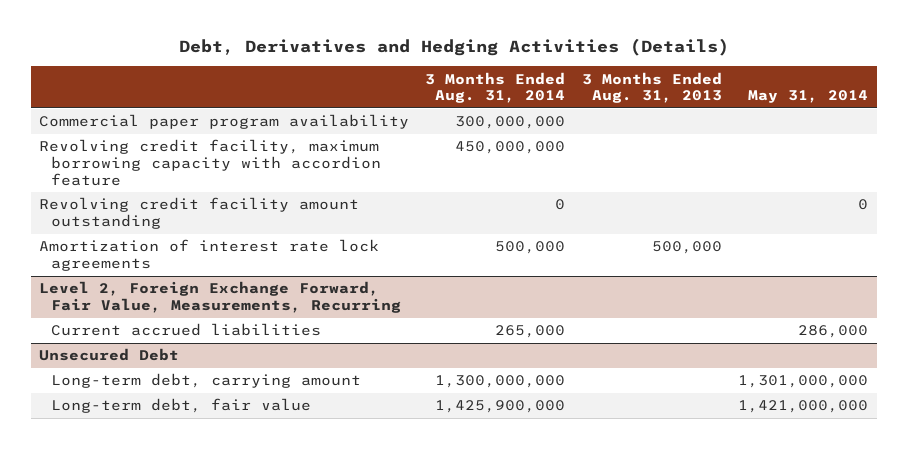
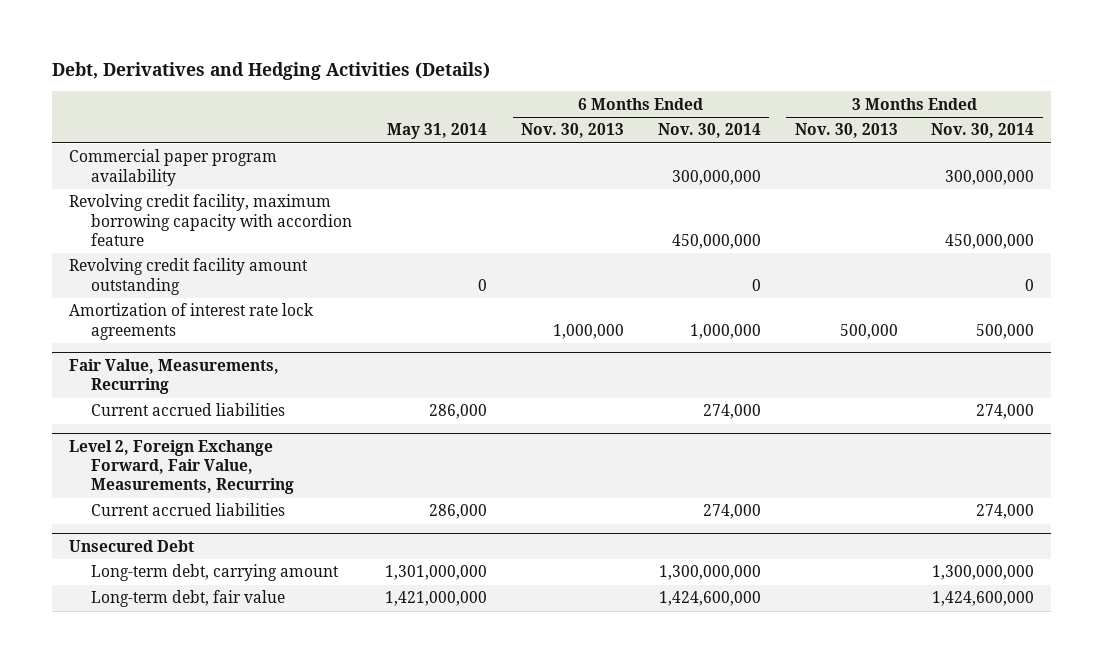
- | 3 Months Ended Aug. 31, 2014 | 3 Months Ended Aug. 31, 2013 | May 31, 2014
+ | May 31, 2014 | 6 Months Ended Nov. 30, 2013 | 6 Months Ended Nov. 30, 2014 | 3 Months Ended Nov. 30, 2013 | 3 Months Ended Nov. 30, 2014
+ Fair Value, Measurements, Recurring
+ Current accrued liabilities | 286,000 | | 274,000 | | 274,000

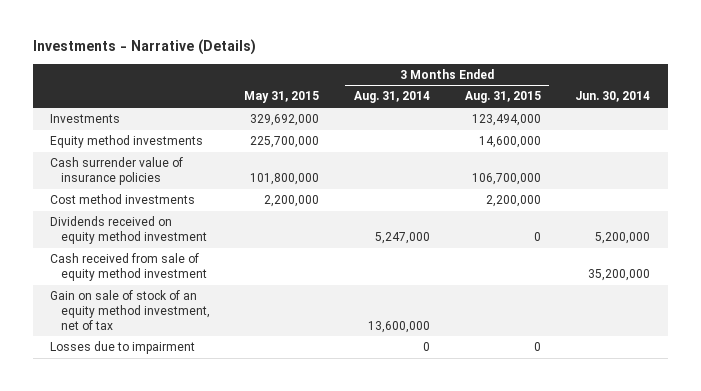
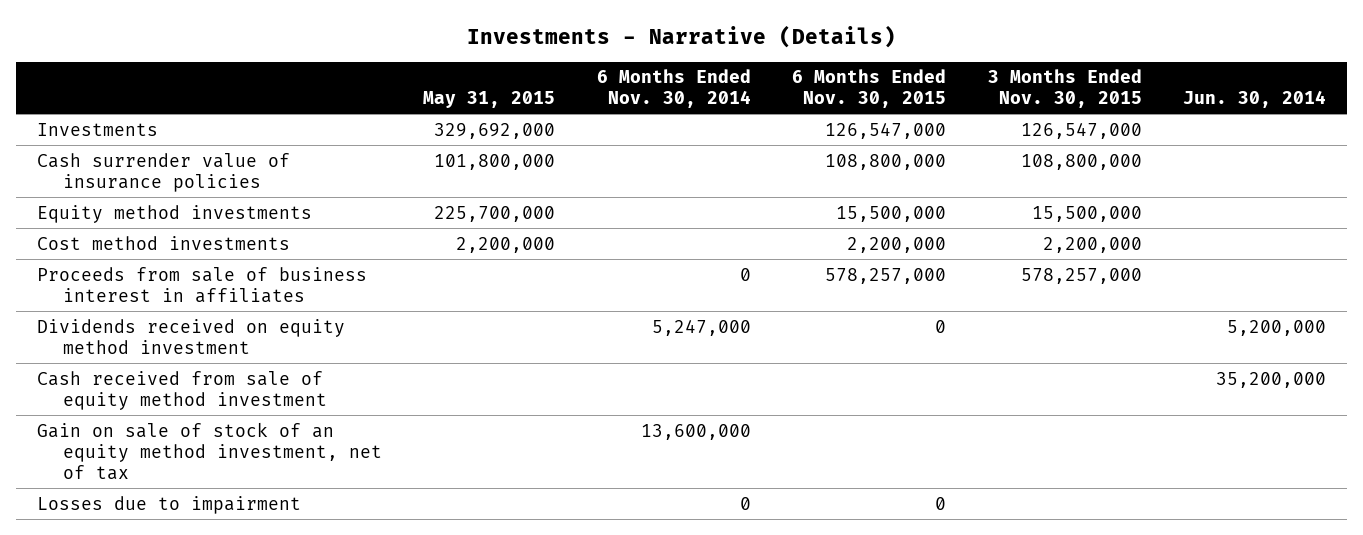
- | May 31, 2015 | 3 Months Ended Aug. 31, 2014 | 3 Months Ended Aug. 31, 2015 | Jun. 30, 2014
+ | May 31, 2015 | 6 Months Ended Nov. 30, 2014 | 6 Months Ended Nov. 30, 2015 | 3 Months Ended Nov. 30, 2015 | Jun. 30, 2014
moved down: Equity method investments | 225,700,000 | | 15,500,000 | 15,500,000 |
+ Proceeds from sale of business interest in affiliates | | 0 | 578,257,000 | 578,257,000 |

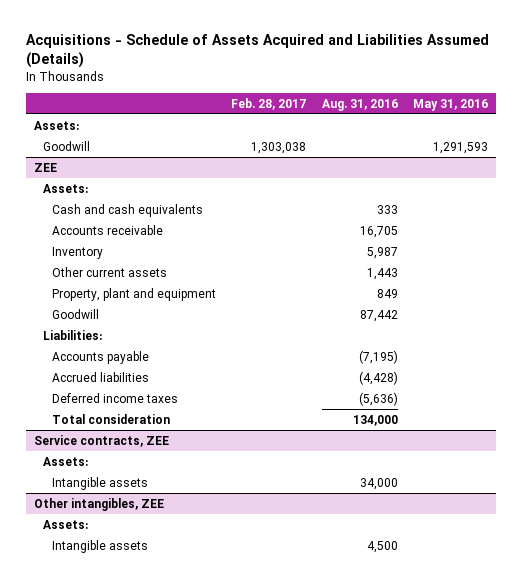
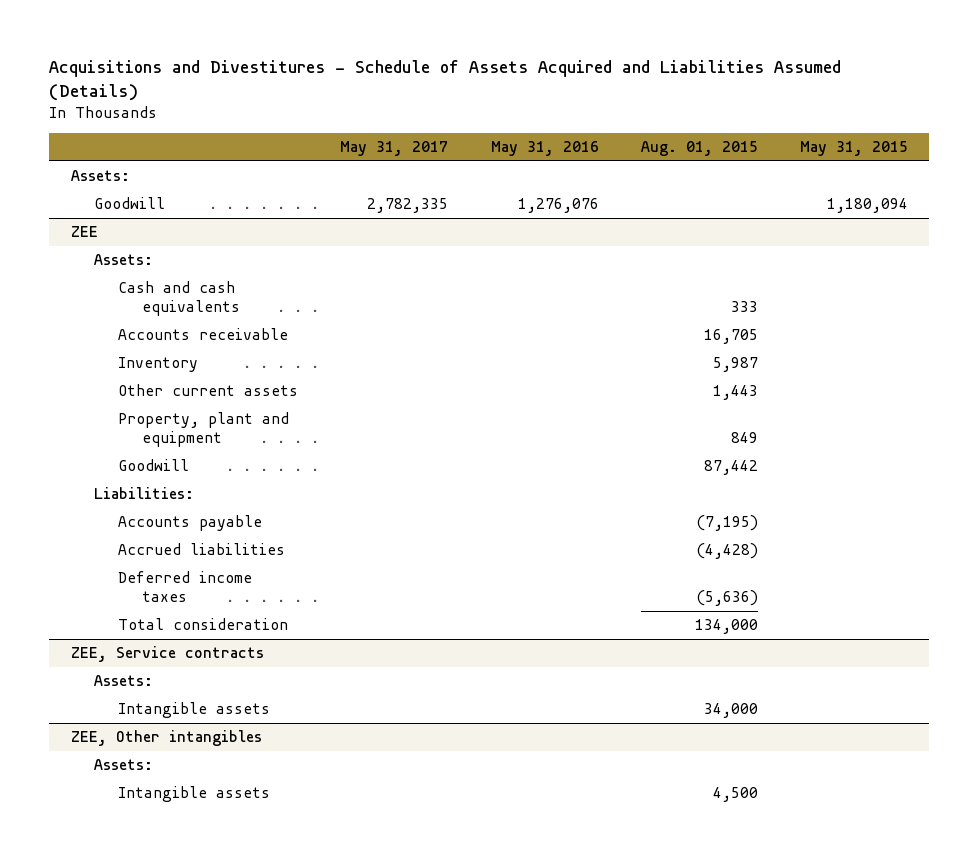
- Acquisitions - Schedule of Assets Acquired and Liabilities Assumed (Details)
+ Acquisitions and Divestitures - Schedule of Assets Acquired and Liabilities Assumed (Details)
- | Feb. 28, 2017 | Aug. 31, 2016 | May 31, 2016
+ | May 31, 2017 | May 31, 2016 | Aug. 01, 2015 | May 31, 2015
- Goodwill | 1,303,038 | | 1,291,593
+ Goodwill | 2,782,335 | 1,276,076 | | 1,180,094
- Service contracts, ZEE
+ ZEE, Service contracts
- Other intangibles, ZEE
+ ZEE, Other intangibles

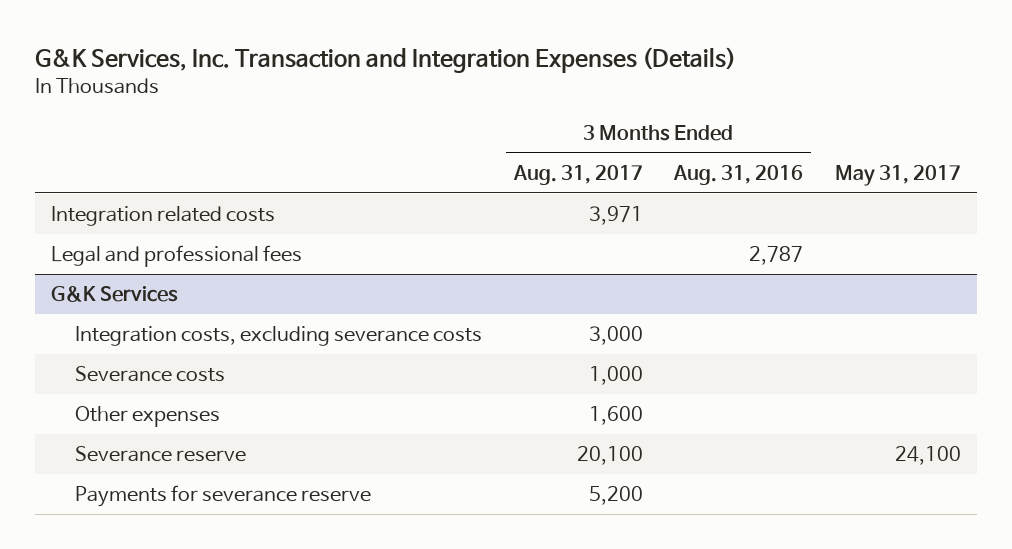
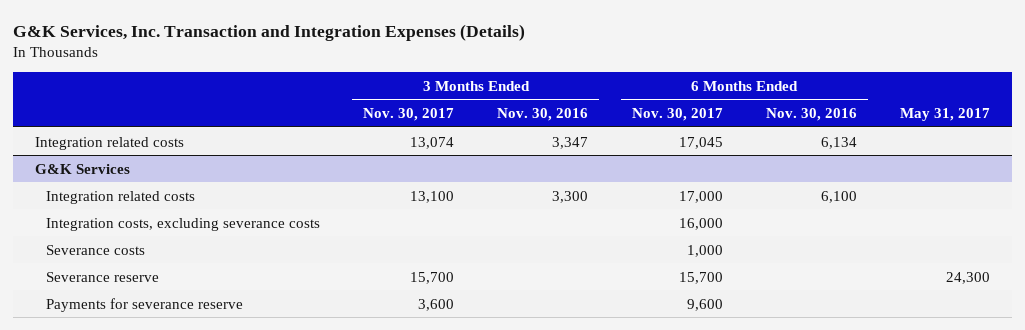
- | 3 Months Ended Aug. 31, 2017 | 3 Months Ended Aug. 31, 2016 | May 31, 2017
+ | 3 Months Ended Nov. 30, 2017 | 3 Months Ended Nov. 30, 2016 | 6 Months Ended Nov. 30, 2017 | 6 Months Ended Nov. 30, 2016 | May 31, 2017
- Legal and professional fees | | 2,787 |
@ G&K Services
+ Integration related costs | 13,100 | 3,300 | 17,000 | 6,100 |
- Other expenses | 1,600 | |
- Severance reserve | 20,100 | | 24,100
+ Severance reserve | 15,700 | | 15,700 | | 24,300

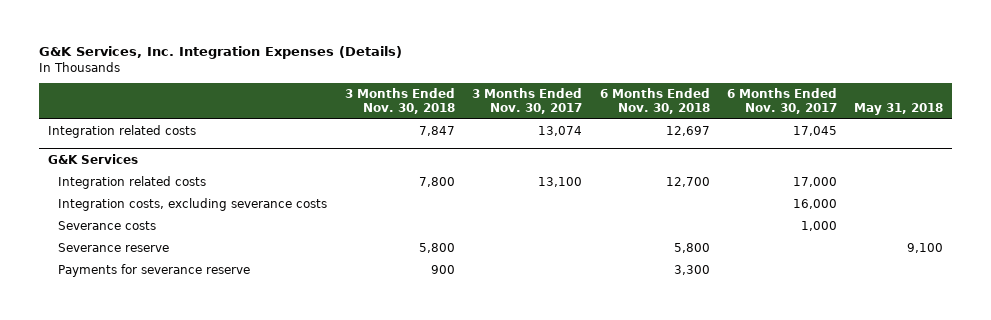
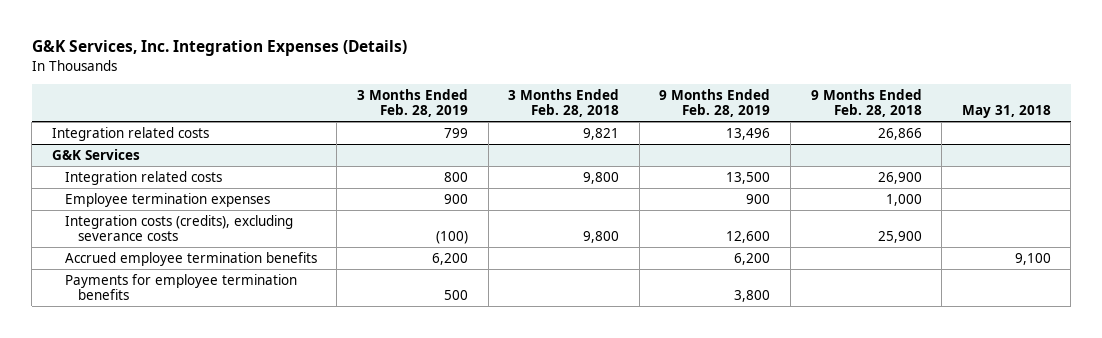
- | 3 Months Ended Nov. 30, 2018 | 3 Months Ended Nov. 30, 2017 | 6 Months Ended Nov. 30, 2018 | 6 Months Ended Nov. 30, 2017 | May 31, 2018
+ | 3 Months Ended Feb. 28, 2019 | 3 Months Ended Feb. 28, 2018 | 9 Months Ended Feb. 28, 2019 | 9 Months Ended Feb. 28, 2018 | May 31, 2018
@ G&K Services
- Integration costs, excluding severance costs | | | | 16,000 |
- Severance costs | | | | 1,000 |
- Severance reserve | 5,800 | | 5,800 | | 9,100
- Payments for severance reserve | 900 | | 3,300 | |
+ Employee termination expenses | 900 | | 900 | 1,000 |
+ Integration costs (credits), excluding severance costs | (100) | 9,800 | 12,600 | 25,900 |
+ Accrued employee termination benefits | 6,200 | | 6,200 | | 9,100
+ Payments for employee termination benefits | 500 | | 3,800 | |

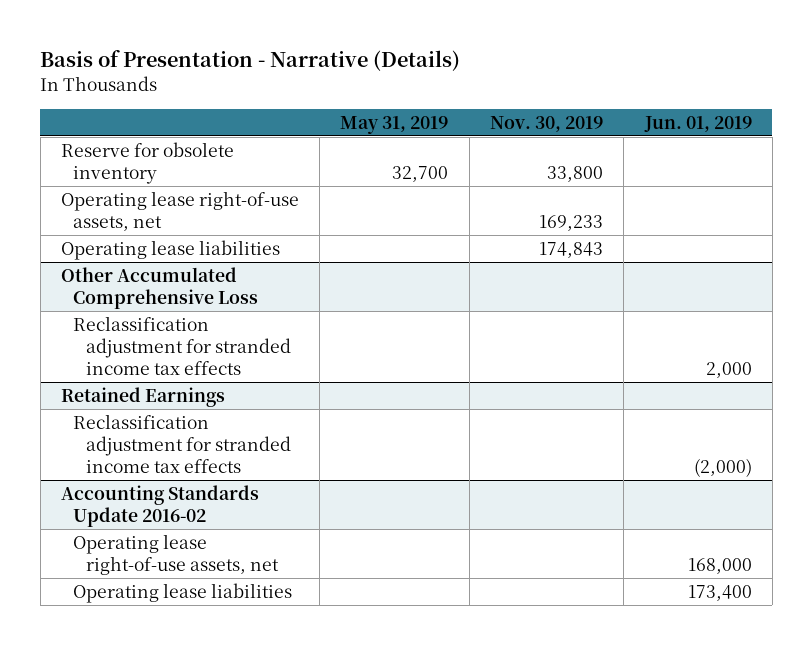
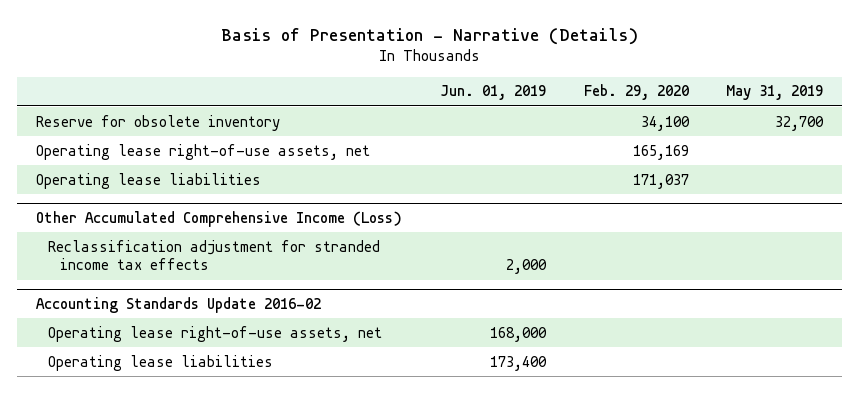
- | May 31, 2019 | Nov. 30, 2019 | Jun. 01, 2019
+ | Jun. 01, 2019 | Feb. 29, 2020 | May 31, 2019
- Other Accumulated Comprehensive Loss
+ Other Accumulated Comprehensive Income (Loss)
- Retained Earnings
- Reclassification adjustment for stranded income tax effects | | | (2,000)

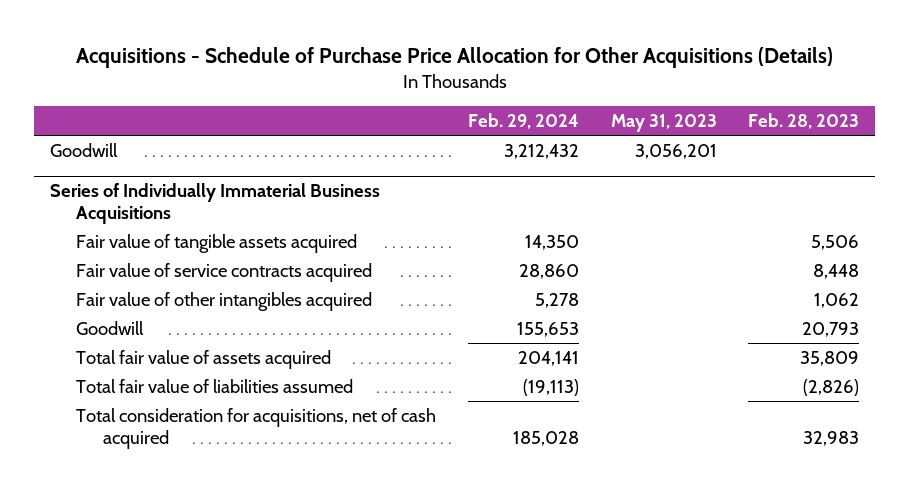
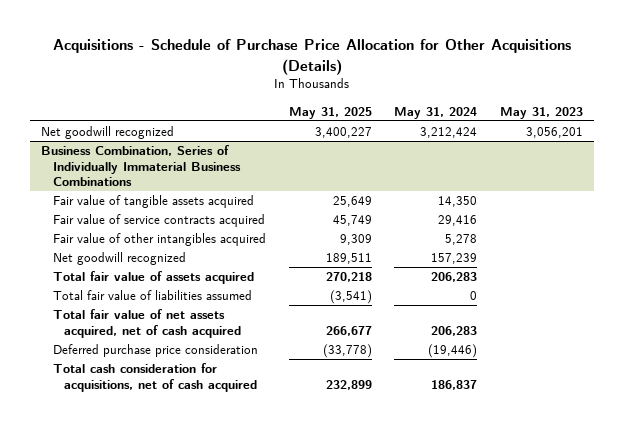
- | Feb. 29, 2024 | May 31, 2023 | Feb. 28, 2023
+ | May 31, 2025 | May 31, 2024 | May 31, 2023
- Goodwill | 3,212,432 | 3,056,201 |
- Series of Individually Immaterial Business Acquisitions
+ Net goodwill recognized | 3,400,227 | 3,212,424 | 3,056,201
+ Business Combination, Series of Individually Immaterial Business Combinations
- Goodwill | 155,653 | | 20,793
+ Net goodwill recognized | 189,511 | 157,239 |
- Total consideration for acquisitions, net of cash acquired | 185,028 | | 32,983
+ Total fair value of net assets acquired, net of cash acquired | 266,677 | 206,283 |
+ Deferred purchase price consideration | (33,778) | (19,446) |
+ Total cash consideration for acquisitions, net of cash acquired | 232,899 | 186,837 |

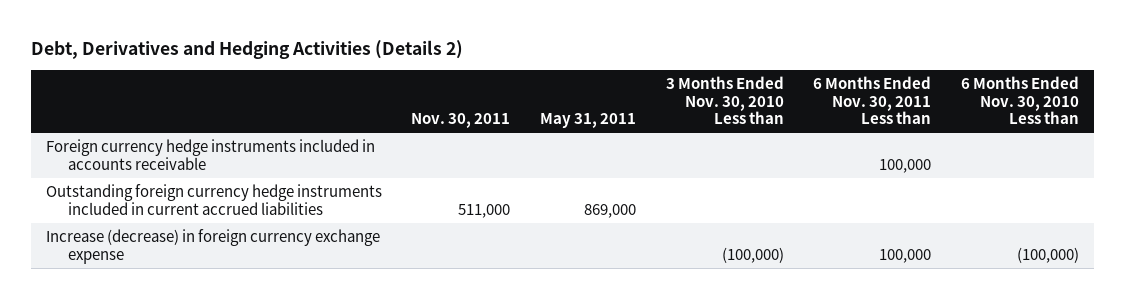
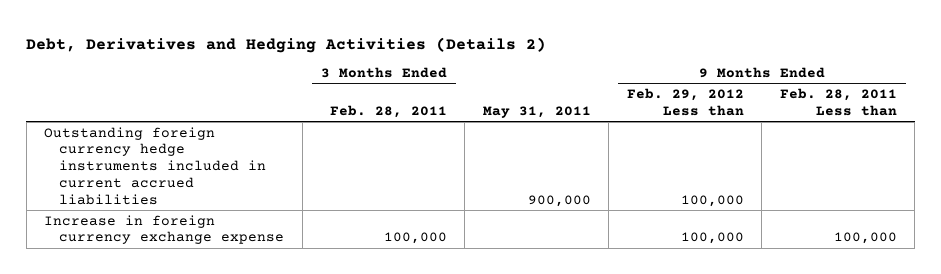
- | Nov. 30, 2011 | May 31, 2011 | 3 Months Ended Nov. 30, 2010 Less than | 6 Months Ended Nov. 30, 2011 Less than | 6 Months Ended Nov. 30, 2010 Less than
+ | 3 Months Ended Feb. 28, 2011 | May 31, 2011 | 9 Months Ended Feb. 29, 2012 Less than | 9 Months Ended Feb. 28, 2011 Less than
- Foreign currency hedge instruments included in accounts receivable | | | | 100,000 |
- Outstanding foreign currency hedge instruments included in current accrued liabilities | 511,000 | 869,000 | | |
- Increase (decrease) in foreign currency exchange expense | | | (100,000) | 100,000 | (100,000)
+ Outstanding foreign currency hedge instruments included in current accrued liabilities | | 900,000 | 100,000 |
+ Increase in foreign currency exchange expense | 100,000 | | 100,000 | 100,000

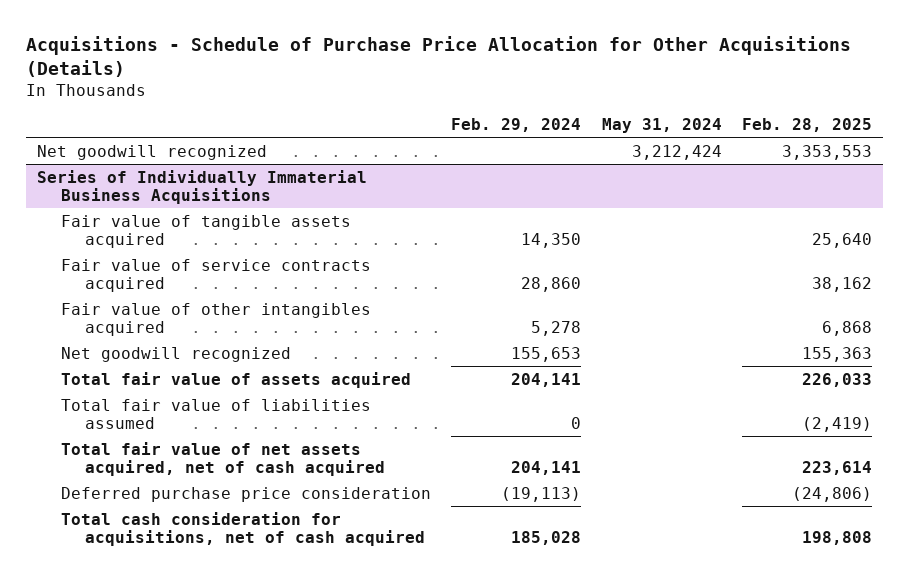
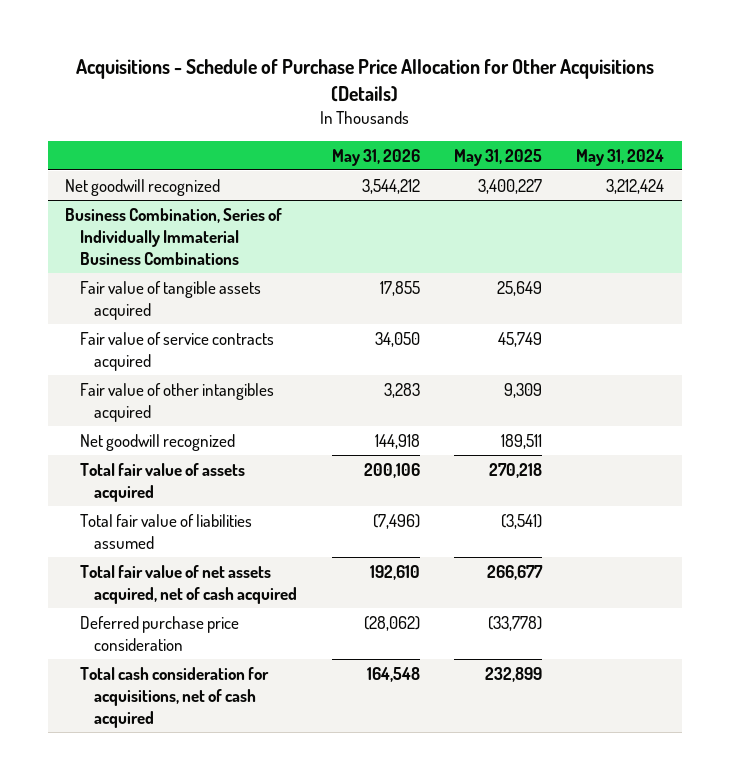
- | Feb. 29, 2024 | May 31, 2024 | Feb. 28, 2025
+ | May 31, 2026 | May 31, 2025 | May 31, 2024
- Series of Individually Immaterial Business Acquisitions
+ Business Combination, Series of Individually Immaterial Business Combinations

